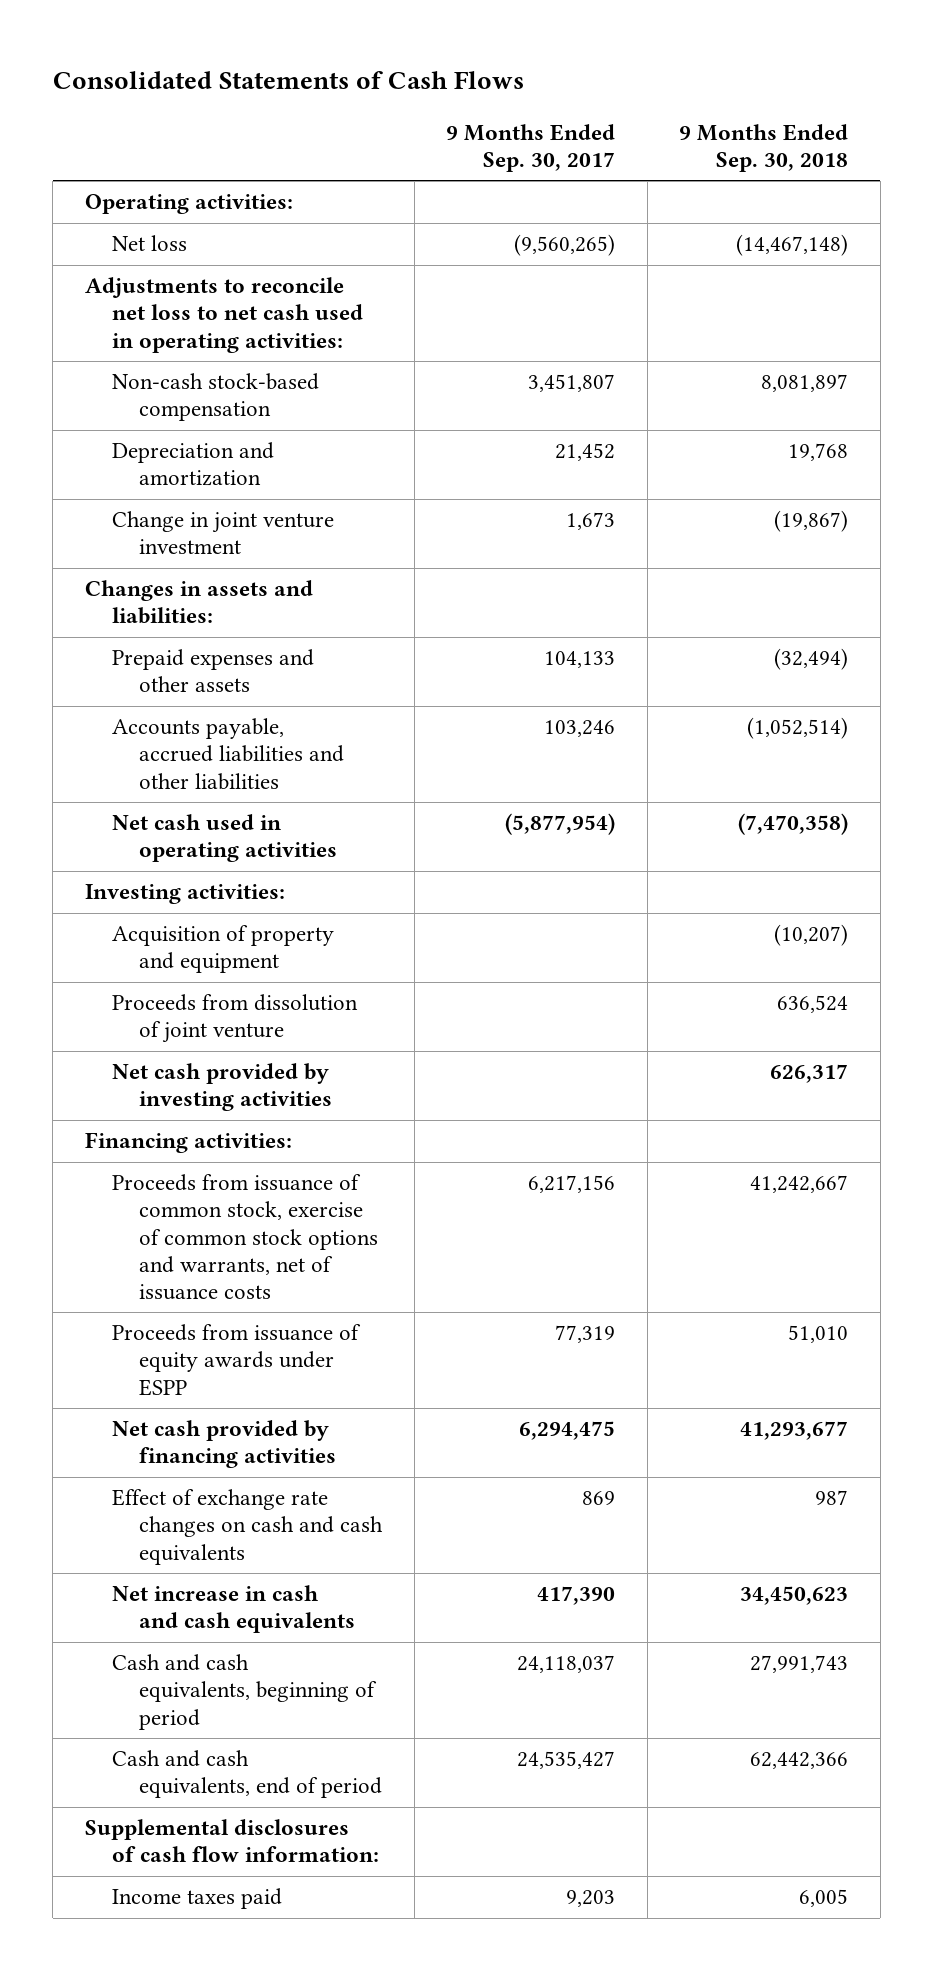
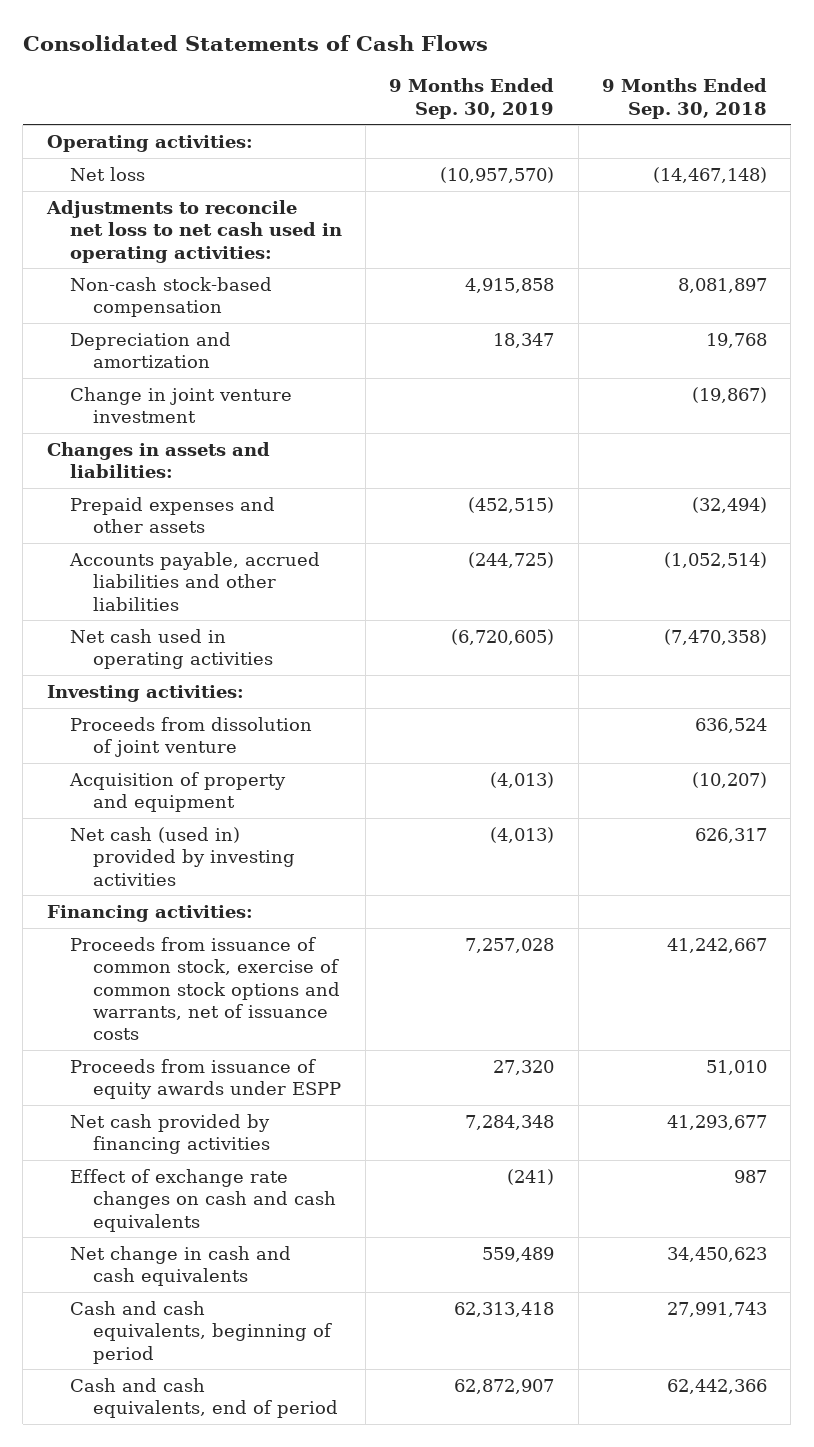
- | 9 Months Ended Sep. 30, 2017 | 9 Months Ended Sep. 30, 2018
+ | 9 Months Ended Sep. 30, 2019 | 9 Months Ended Sep. 30, 2018
- Net cash provided by investing activities | | 626,317
moved down: Acquisition of property and equipment | (4,013) | (10,207)
+ Net cash (used in) provided by investing activities | (4,013) | 626,317
- Net increase in cash and cash equivalents | 417,390 | 34,450,623
+ Net change in cash and cash equivalents | 559,489 | 34,450,623
- Supplemental disclosures of cash flow information:
- Income taxes paid | 9,203 | 6,005

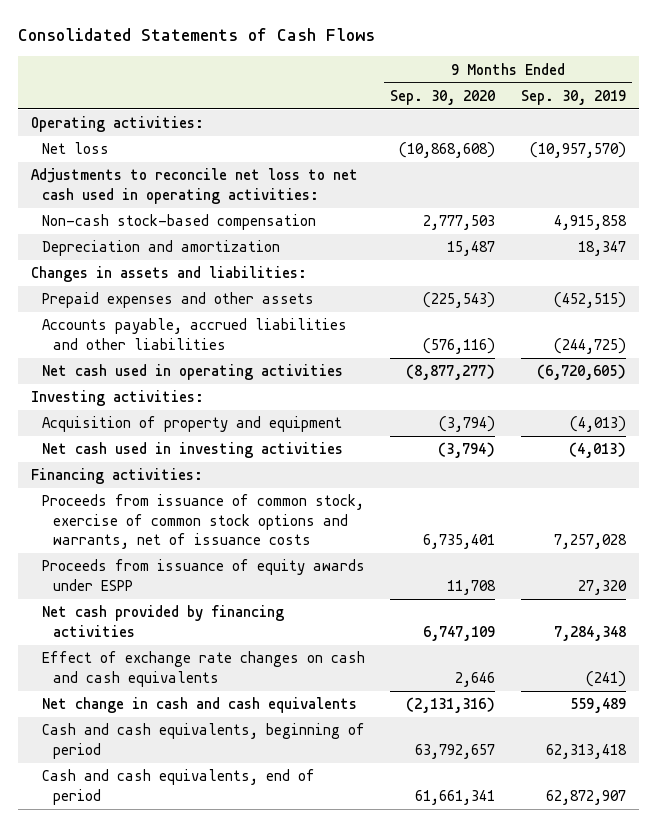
- | 9 Months Ended Sep. 30, 2019 | 9 Months Ended Sep. 30, 2018
+ | 9 Months Ended Sep. 30, 2020 | 9 Months Ended Sep. 30, 2019
- Change in joint venture investment | | (19,867)
- Proceeds from dissolution of joint venture | | 636,524
- Net cash (used in) provided by investing activities | (4,013) | 626,317
+ Net cash used in investing activities | (3,794) | (4,013)

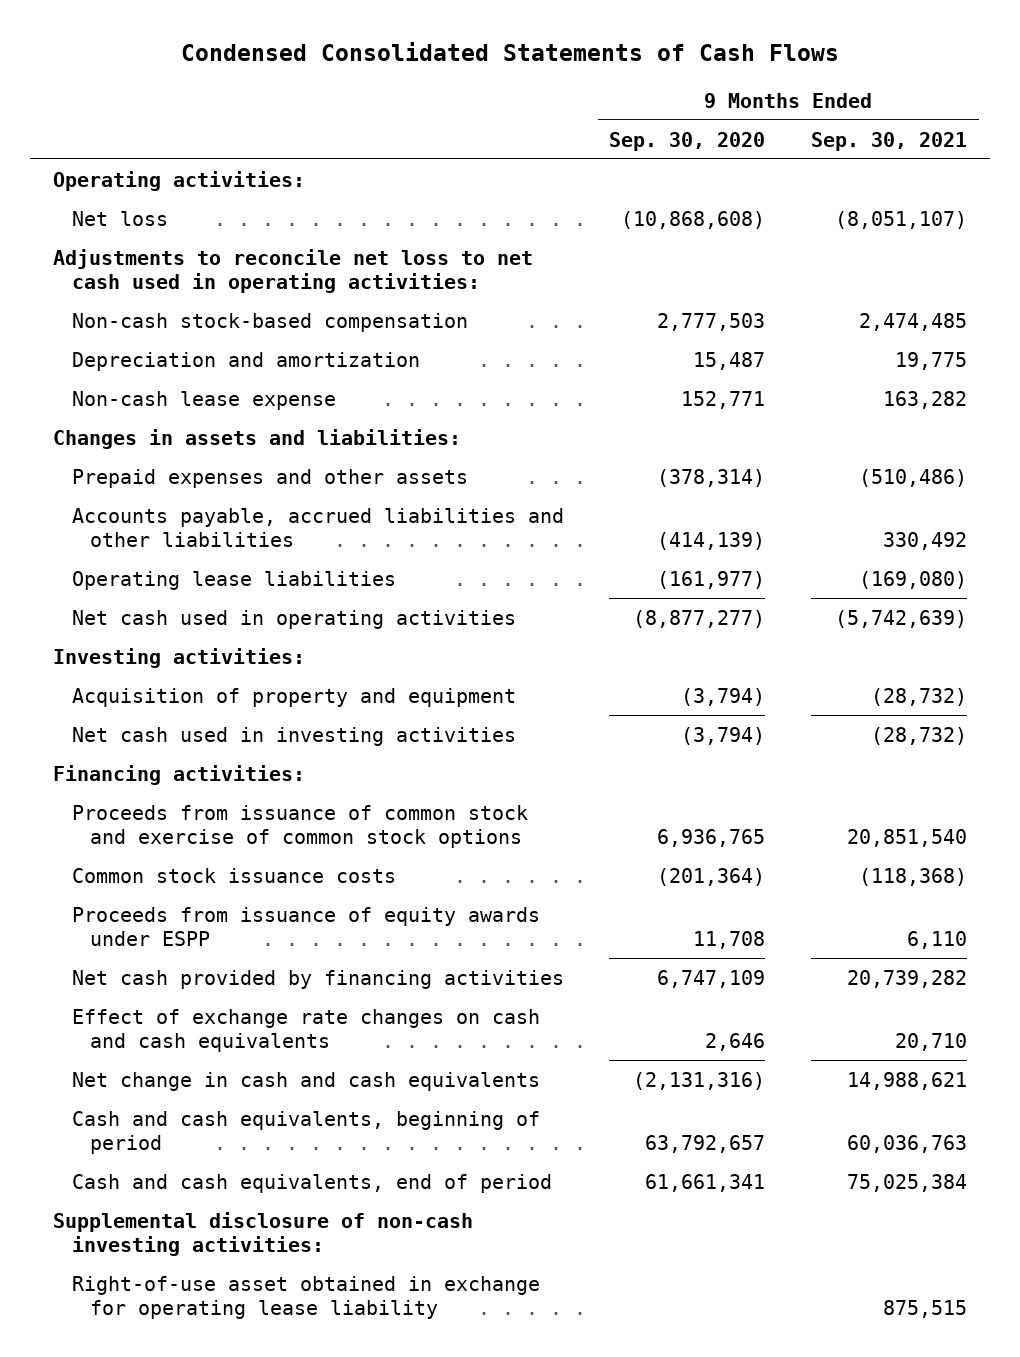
- Consolidated Statements of Cash Flows
+ Condensed Consolidated Statements of Cash Flows
- | 9 Months Ended Sep. 30, 2020 | 9 Months Ended Sep. 30, 2019
+ | 9 Months Ended Sep. 30, 2020 | 9 Months Ended Sep. 30, 2021
+ Non-cash lease expense | 152,771 | 163,282
- Prepaid expenses and other assets | (225,543) | (452,515)
- Accounts payable, accrued liabilities and other liabilities | (576,116) | (244,725)
+ Prepaid expenses and other assets | (378,314) | (510,486)
+ Accounts payable, accrued liabilities and other liabilities | (414,139) | 330,492
+ Operating lease liabilities | (161,977) | (169,080)
- Proceeds from issuance of common stock, exercise of common stock options and warrants, net of issuance costs | 6,735,401 | 7,257,028
+ Proceeds from issuance of common stock and exercise of common stock options | 6,936,765 | 20,851,540
+ Common stock issuance costs | (201,364) | (118,368)
+ Supplemental disclosure of non-cash investing activities:
+ Right-of-use asset obtained in exchange for operating lease liability | | 875,515

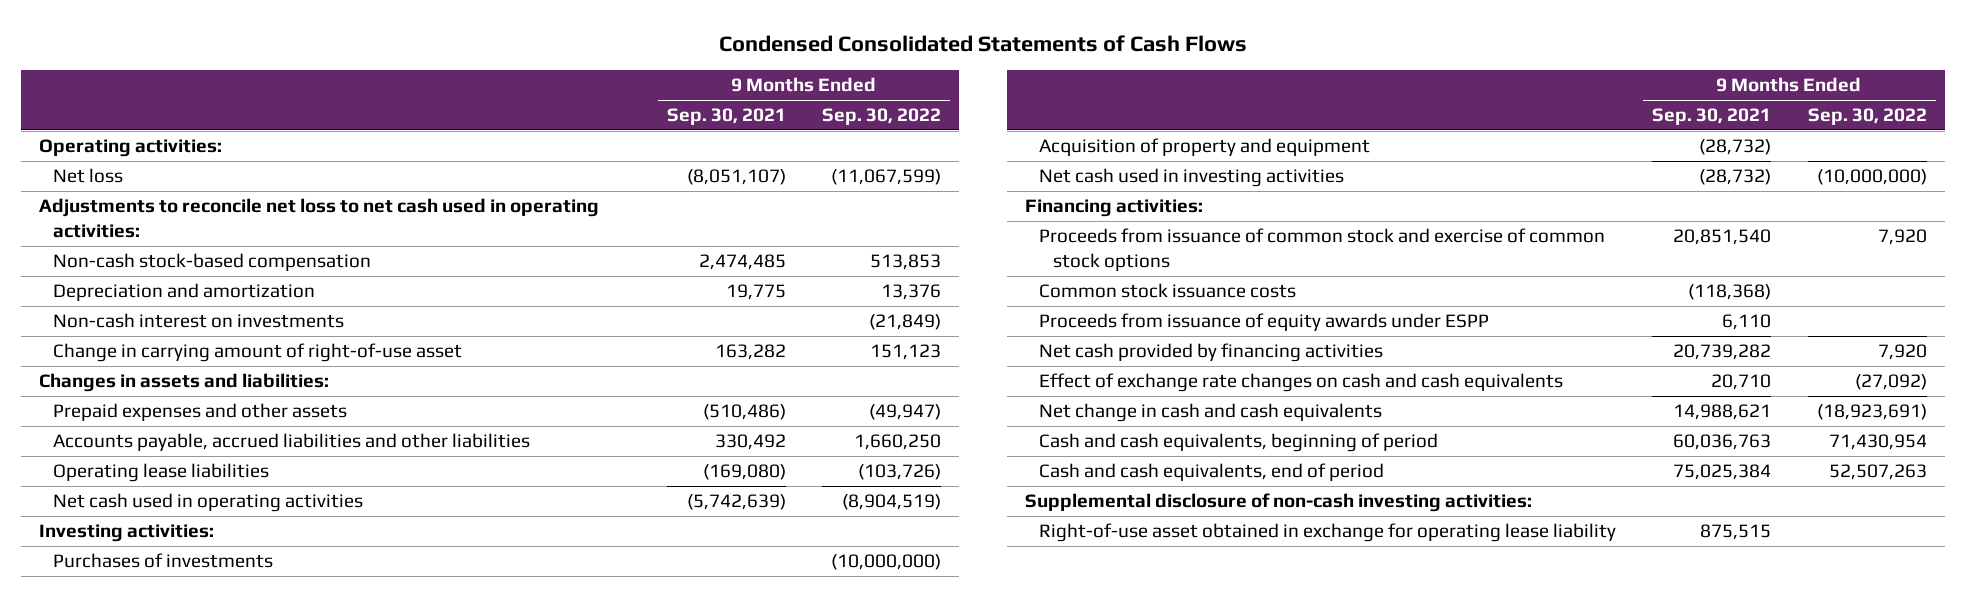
- | 9 Months Ended Sep. 30, 2020 | 9 Months Ended Sep. 30, 2021
+ | 9 Months Ended Sep. 30, 2021 | 9 Months Ended Sep. 30, 2022
- Non-cash lease expense | 152,771 | 163,282
+ Non-cash interest on investments | | (21,849)
+ Change in carrying amount of right-of-use asset | 163,282 | 151,123
+ Purchases of investments | | (10,000,000)

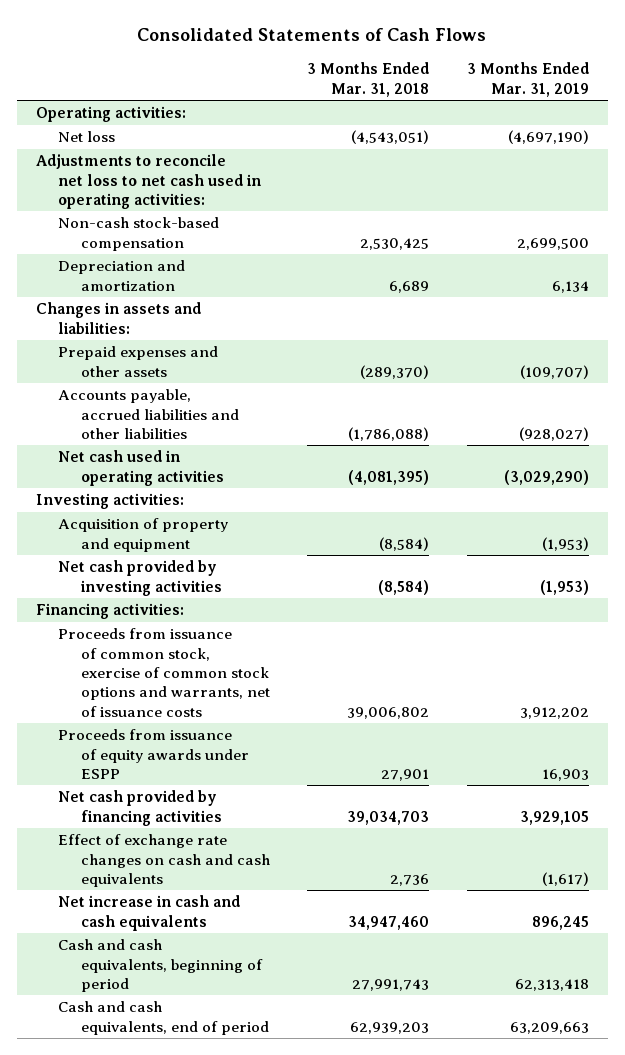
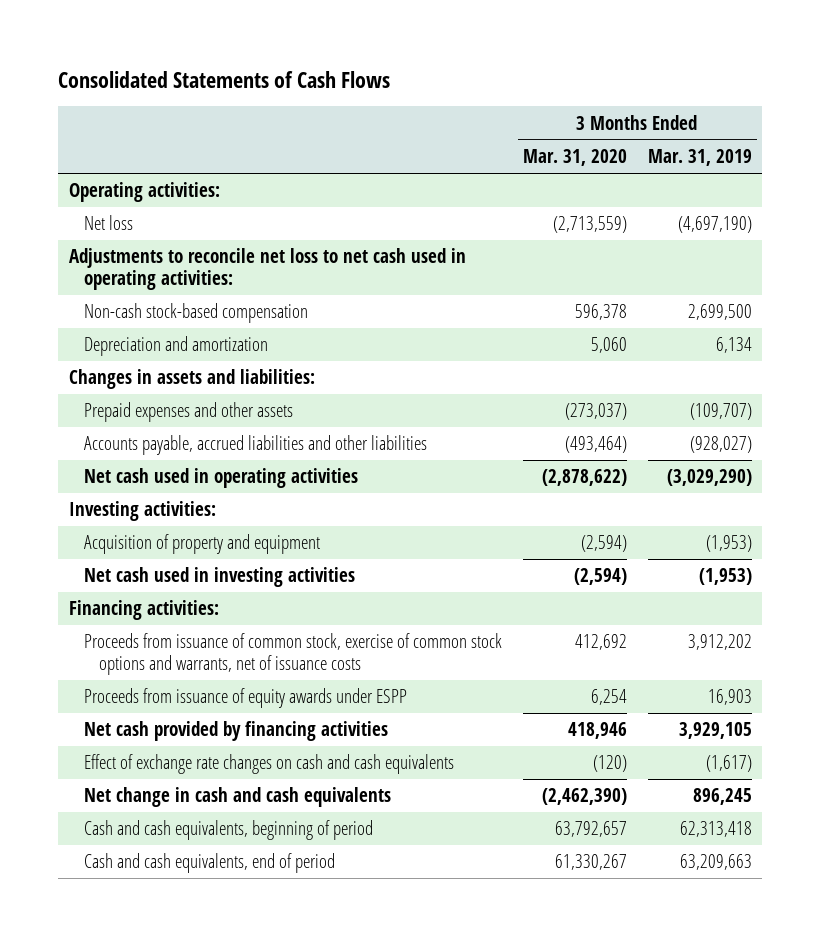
- | 3 Months Ended Mar. 31, 2018 | 3 Months Ended Mar. 31, 2019
+ | 3 Months Ended Mar. 31, 2020 | 3 Months Ended Mar. 31, 2019
- Net cash provided by investing activities | (8,584) | (1,953)
+ Net cash used in investing activities | (2,594) | (1,953)
- Net increase in cash and cash equivalents | 34,947,460 | 896,245
+ Net change in cash and cash equivalents | (2,462,390) | 896,245

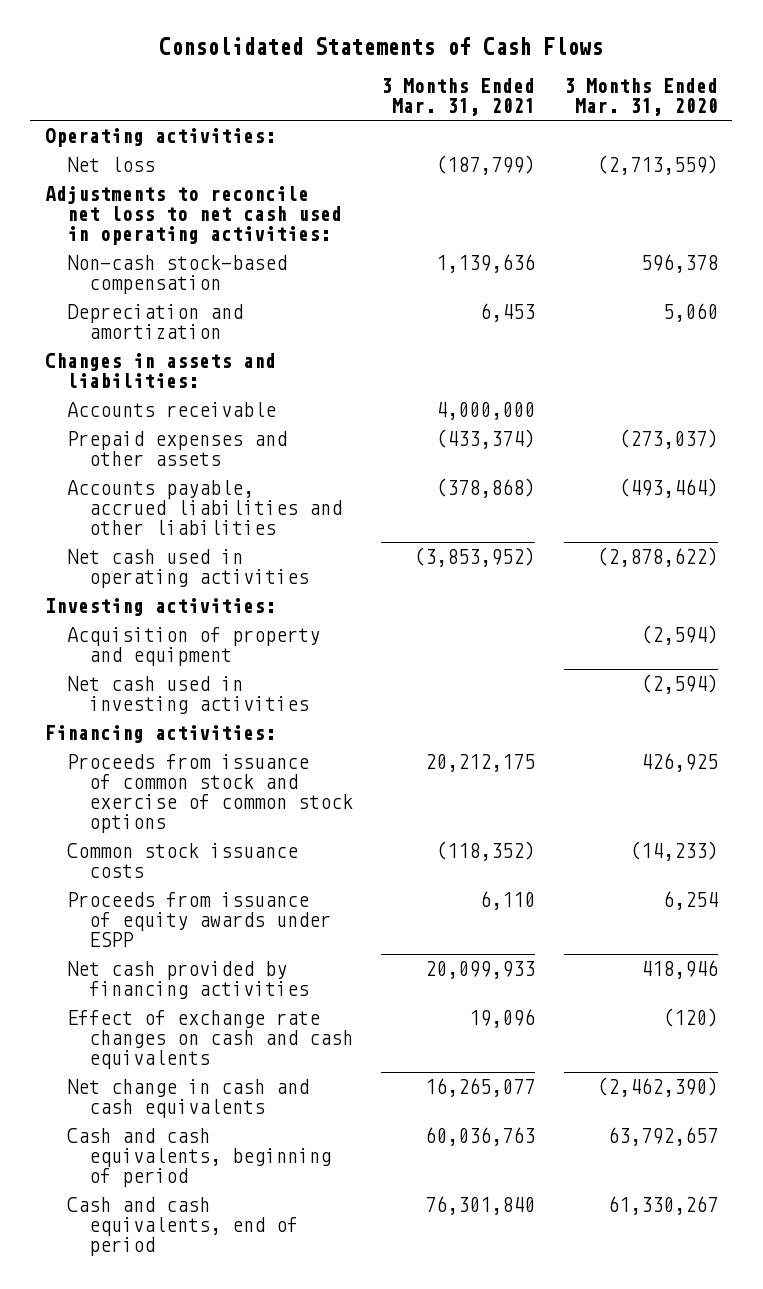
- | 3 Months Ended Mar. 31, 2020 | 3 Months Ended Mar. 31, 2019
+ | 3 Months Ended Mar. 31, 2021 | 3 Months Ended Mar. 31, 2020
+ Accounts receivable | 4,000,000 |
- Proceeds from issuance of common stock, exercise of common stock options and warrants, net of issuance costs | 412,692 | 3,912,202
+ Proceeds from issuance of common stock and exercise of common stock options | 20,212,175 | 426,925
+ Common stock issuance costs | (118,352) | (14,233)

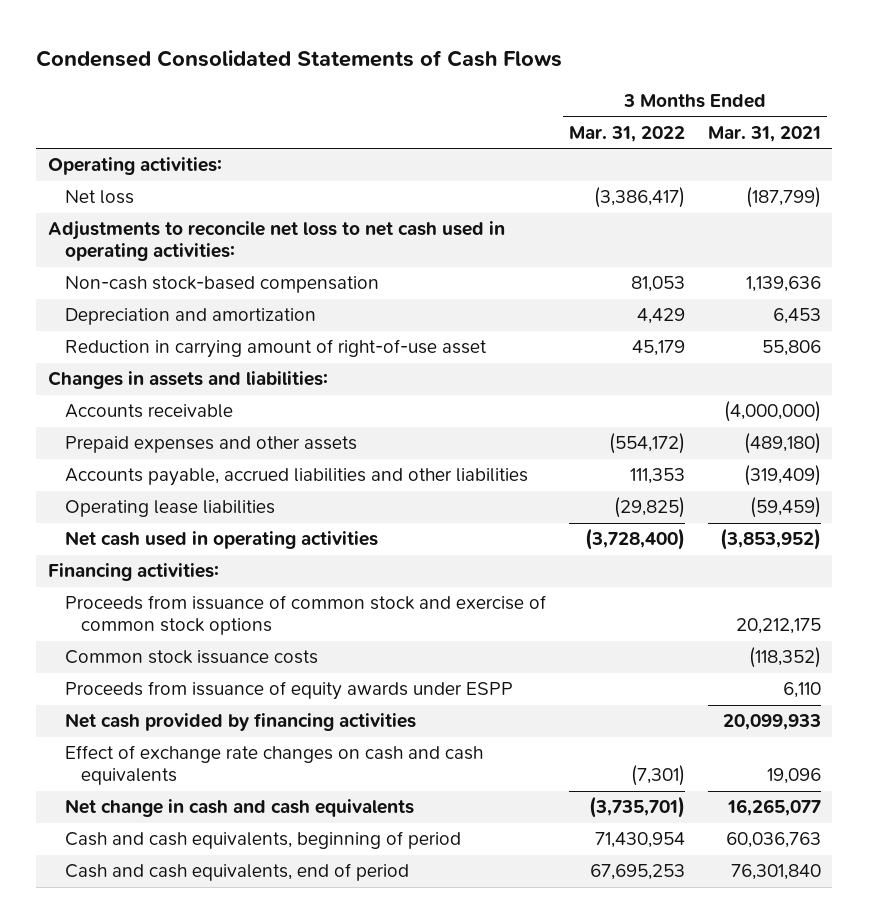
- Consolidated Statements of Cash Flows
+ Condensed Consolidated Statements of Cash Flows
- | 3 Months Ended Mar. 31, 2021 | 3 Months Ended Mar. 31, 2020
+ | 3 Months Ended Mar. 31, 2022 | 3 Months Ended Mar. 31, 2021
+ Reduction in carrying amount of right-of-use asset | 45,179 | 55,806
- Accounts receivable | 4,000,000 |
- Prepaid expenses and other assets | (433,374) | (273,037)
- Accounts payable, accrued liabilities and other liabilities | (378,868) | (493,464)
+ Accounts receivable | | (4,000,000)
+ Prepaid expenses and other assets | (554,172) | (489,180)
+ Accounts payable, accrued liabilities and other liabilities | 111,353 | (319,409)
+ Operating lease liabilities | (29,825) | (59,459)
- Investing activities:
- Acquisition of property and equipment | | (2,594)
- Net cash used in investing activities | | (2,594)

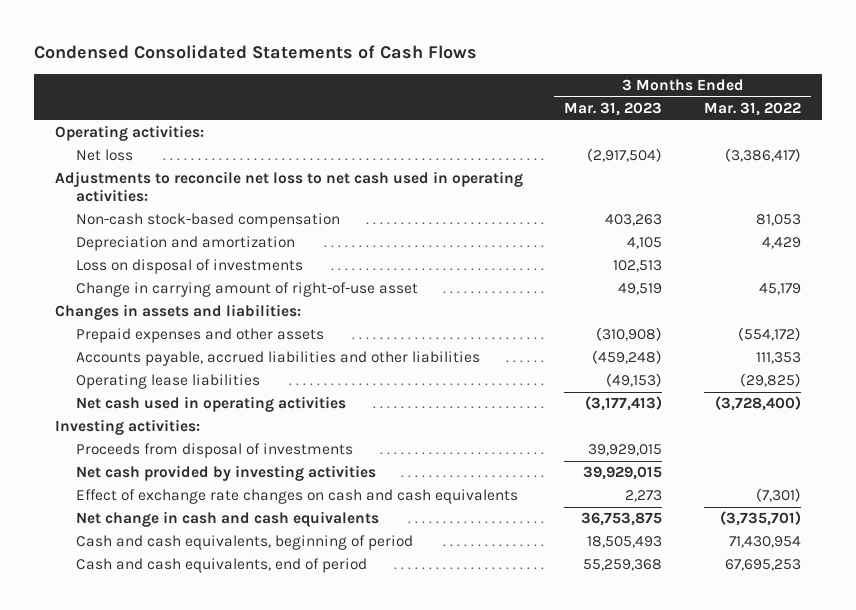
- | 3 Months Ended Mar. 31, 2022 | 3 Months Ended Mar. 31, 2021
+ | 3 Months Ended Mar. 31, 2023 | 3 Months Ended Mar. 31, 2022
- Reduction in carrying amount of right-of-use asset | 45,179 | 55,806
+ Loss on disposal of investments | 102,513 |
+ Change in carrying amount of right-of-use asset | 49,519 | 45,179
- Accounts receivable | | (4,000,000)
- Financing activities:
- Proceeds from issuance of common stock and exercise of common stock options | | 20,212,175
- Common stock issuance costs | | (118,352)
- Proceeds from issuance of equity awards under ESPP | | 6,110
- Net cash provided by financing activities | | 20,099,933
+ Investing activities:
+ Proceeds from disposal of investments | 39,929,015 |
+ Net cash provided by investing activities | 39,929,015 |

